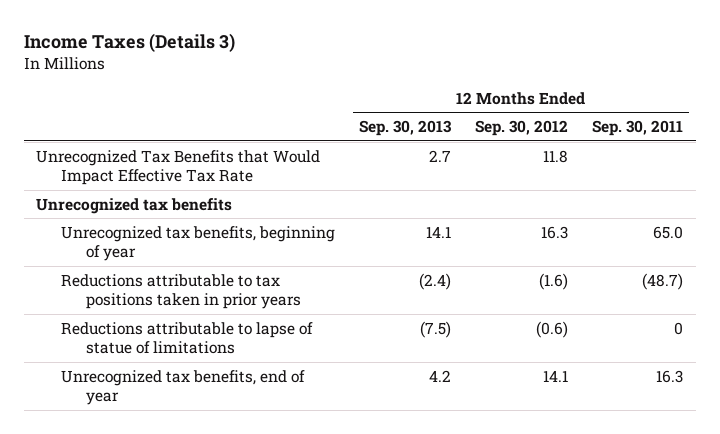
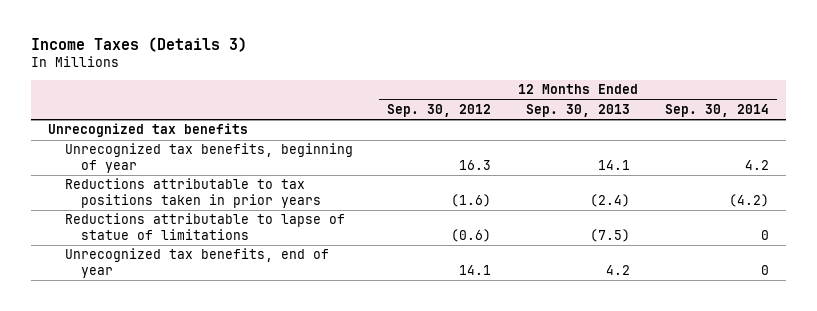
- | 12 Months Ended Sep. 30, 2013 | 12 Months Ended Sep. 30, 2012 | 12 Months Ended Sep. 30, 2011
+ | 12 Months Ended Sep. 30, 2012 | 12 Months Ended Sep. 30, 2013 | 12 Months Ended Sep. 30, 2014
- Unrecognized Tax Benefits that Would Impact Effective Tax Rate | 2.7 | 11.8 |

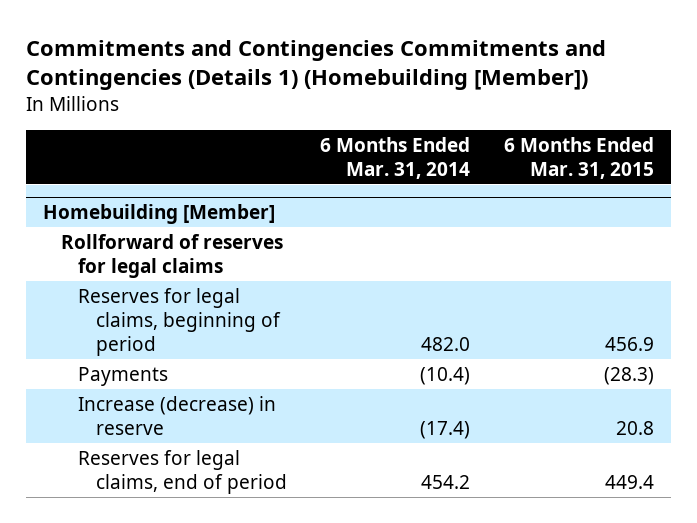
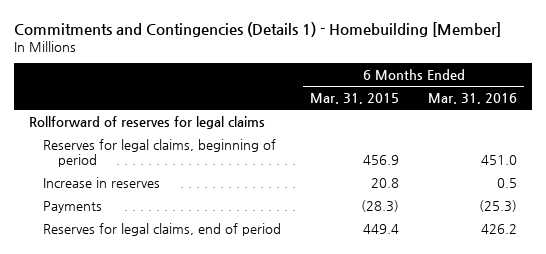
- Commitments and Contingencies Commitments and Contingencies (Details 1) (Homebuilding [Member])
+ Commitments and Contingencies (Details 1) - Homebuilding [Member]
- | 6 Months Ended Mar. 31, 2014 | 6 Months Ended Mar. 31, 2015
+ | 6 Months Ended Mar. 31, 2015 | 6 Months Ended Mar. 31, 2016
- Homebuilding [Member]
+ Increase in reserves | 20.8 | 0.5
- Increase (decrease) in reserve | (17.4) | 20.8

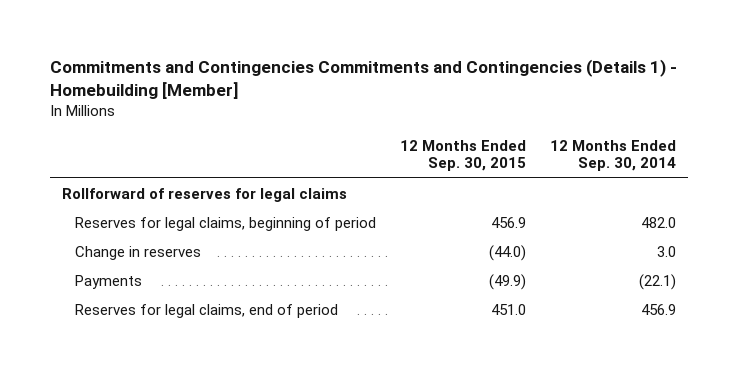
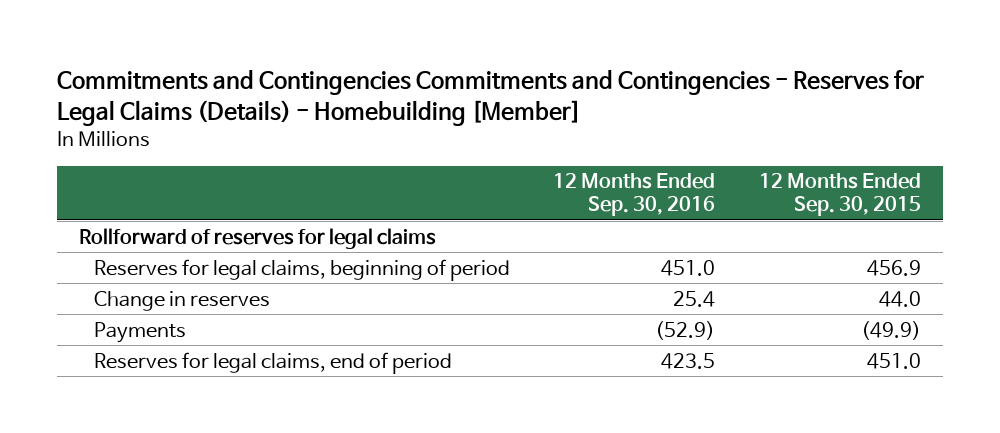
- Commitments and Contingencies Commitments and Contingencies (Details 1) - Homebuilding [Member]
+ Commitments and Contingencies Commitments and Contingencies - Reserves for Legal Claims (Details) - Homebuilding [Member]
- | 12 Months Ended Sep. 30, 2015 | 12 Months Ended Sep. 30, 2014
+ | 12 Months Ended Sep. 30, 2016 | 12 Months Ended Sep. 30, 2015
- Change in reserves | (44.0) | 3.0
+ Change in reserves | 25.4 | 44.0

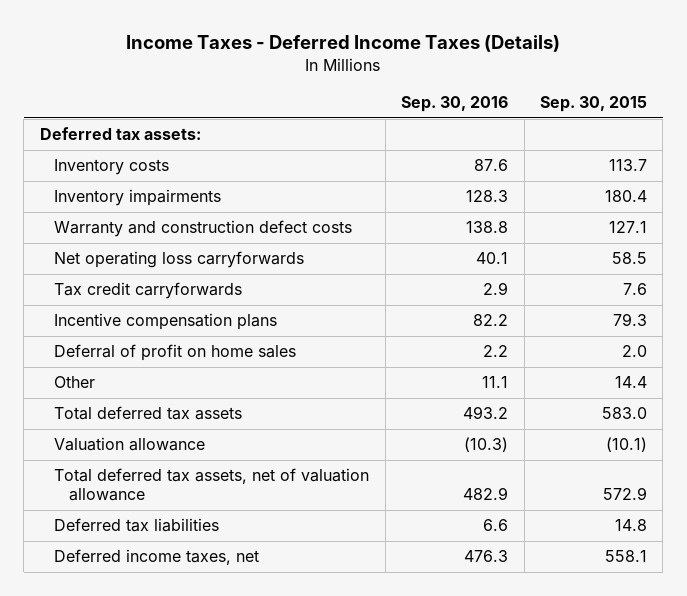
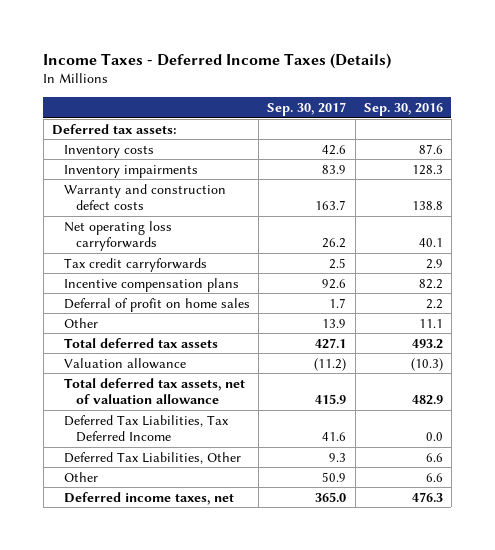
- | Sep. 30, 2016 | Sep. 30, 2015
+ | Sep. 30, 2017 | Sep. 30, 2016
- Deferred tax liabilities | 6.6 | 14.8
+ Deferred Tax Liabilities, Tax Deferred Income | 41.6 | 0.0
+ Deferred Tax Liabilities, Other | 9.3 | 6.6
+ Other | 50.9 | 6.6

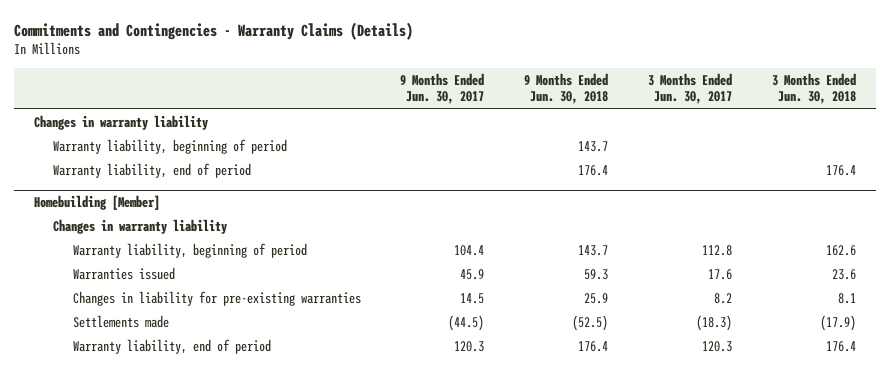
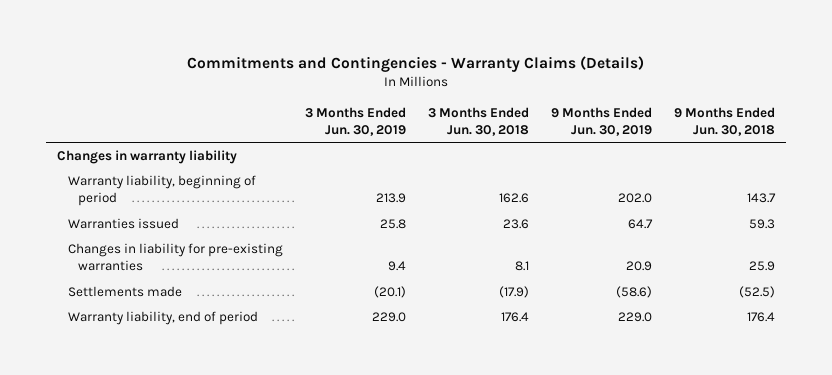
- | 9 Months Ended Jun. 30, 2017 | 9 Months Ended Jun. 30, 2018 | 3 Months Ended Jun. 30, 2017 | 3 Months Ended Jun. 30, 2018
+ | 3 Months Ended Jun. 30, 2019 | 3 Months Ended Jun. 30, 2018 | 9 Months Ended Jun. 30, 2019 | 9 Months Ended Jun. 30, 2018
- Warranty liability, beginning of period | | 143.7 | |
- Warranty liability, end of period | | 176.4 | | 176.4
- Homebuilding [Member]
- Changes in warranty liability

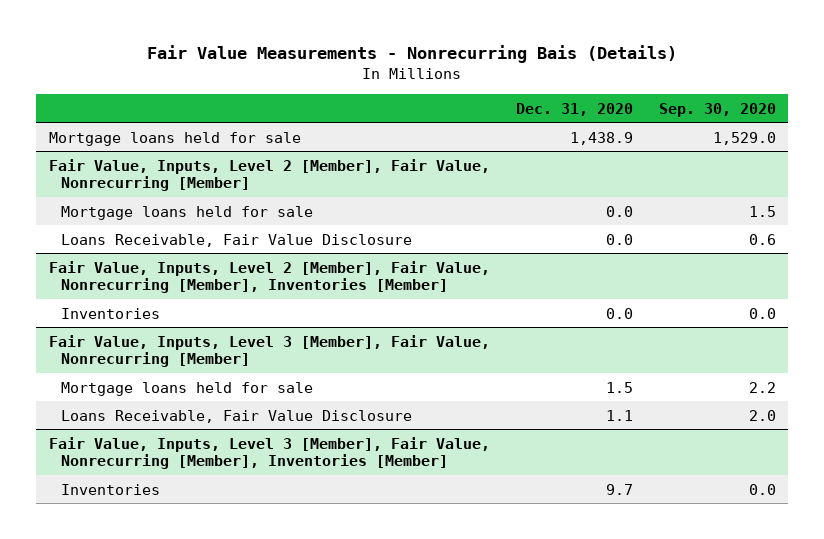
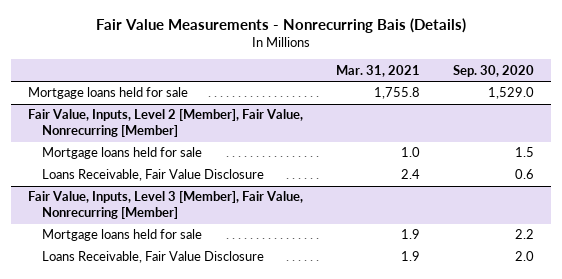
- | Dec. 31, 2020 | Sep. 30, 2020
+ | Mar. 31, 2021 | Sep. 30, 2020
- Fair Value, Inputs, Level 2 [Member], Fair Value, Nonrecurring [Member], Inventories [Member]
- Inventories | 0.0 | 0.0
- Fair Value, Inputs, Level 3 [Member], Fair Value, Nonrecurring [Member], Inventories [Member]
- Inventories | 9.7 | 0.0

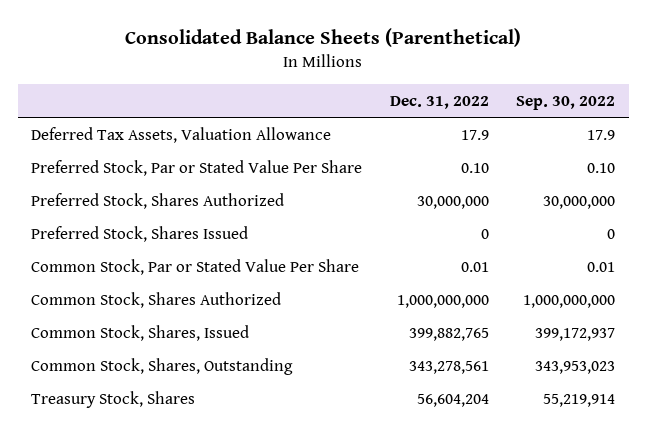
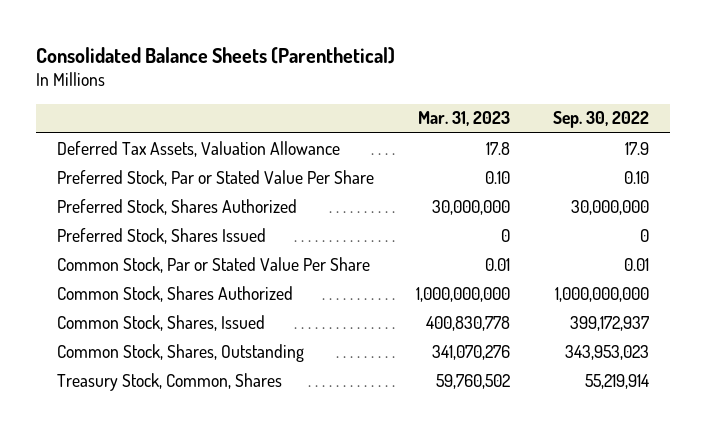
- | Dec. 31, 2022 | Sep. 30, 2022
+ | Mar. 31, 2023 | Sep. 30, 2022
- Treasury Stock, Shares | 56,604,204 | 55,219,914
+ Treasury Stock, Common, Shares | 59,760,502 | 55,219,914

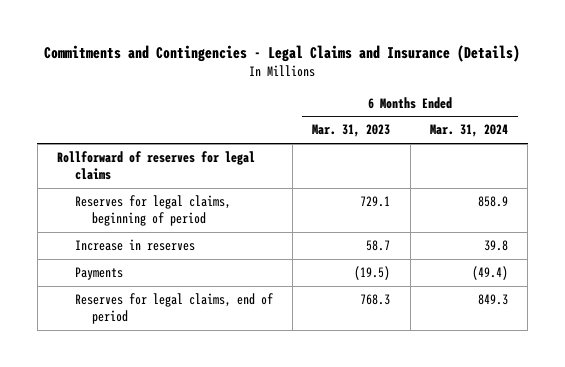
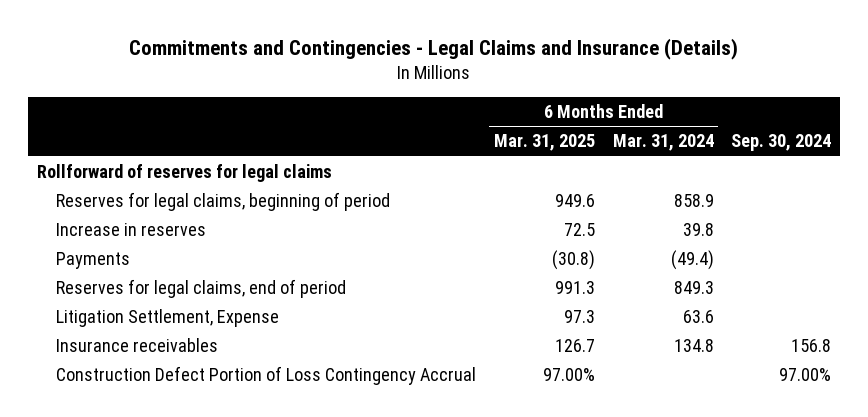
- | 6 Months Ended Mar. 31, 2023 | 6 Months Ended Mar. 31, 2024
+ | 6 Months Ended Mar. 31, 2025 | 6 Months Ended Mar. 31, 2024 | Sep. 30, 2024
+ Litigation Settlement, Expense | 97.3 | 63.6 |
+ Insurance receivables | 126.7 | 134.8 | 156.8
+ Construction Defect Portion of Loss Contingency Accrual | 97.00% | | 97.00%

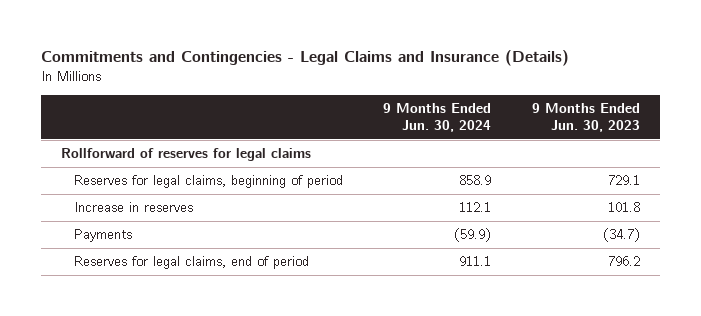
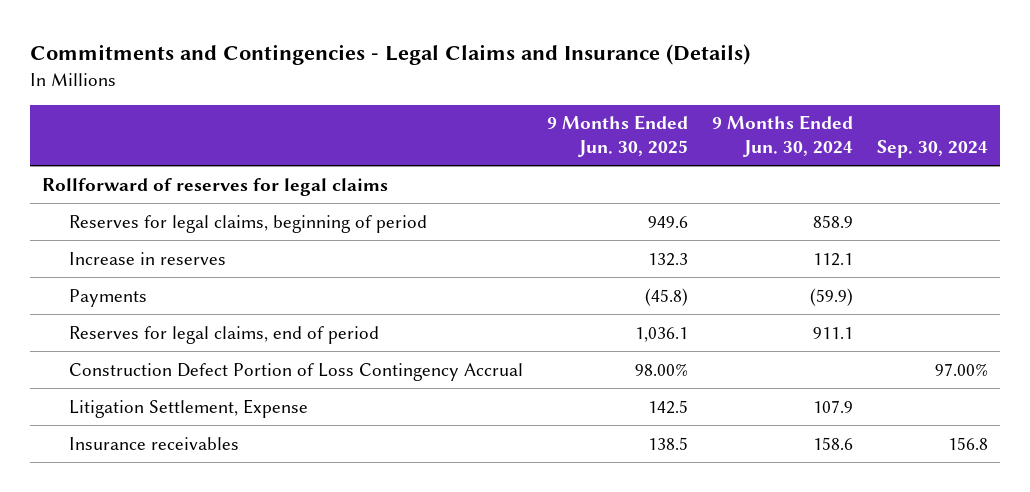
- | 9 Months Ended Jun. 30, 2024 | 9 Months Ended Jun. 30, 2023
+ | 9 Months Ended Jun. 30, 2025 | 9 Months Ended Jun. 30, 2024 | Sep. 30, 2024
+ Construction Defect Portion of Loss Contingency Accrual | 98.00% | | 97.00%
+ Litigation Settlement, Expense | 142.5 | 107.9 |
+ Insurance receivables | 138.5 | 158.6 | 156.8

